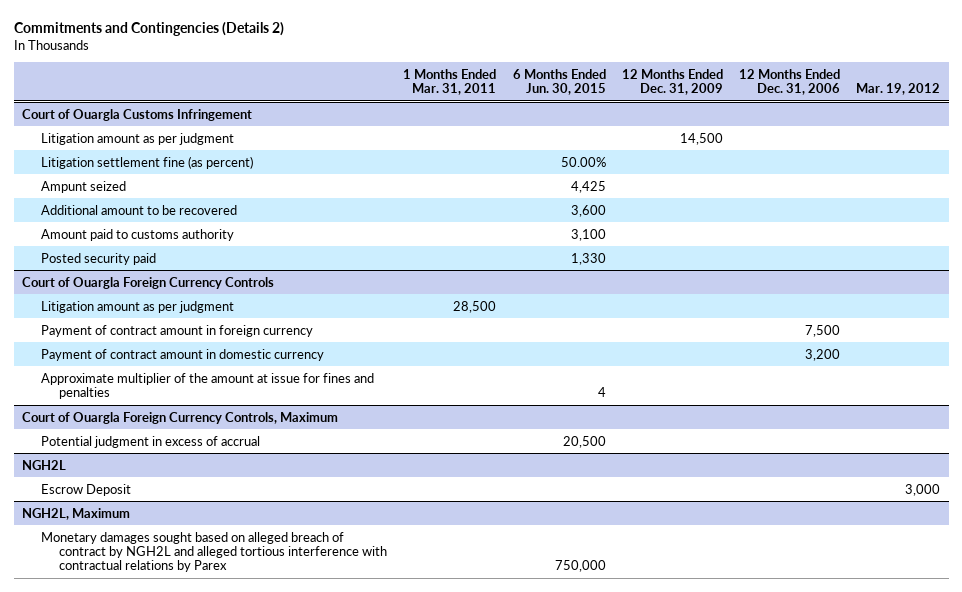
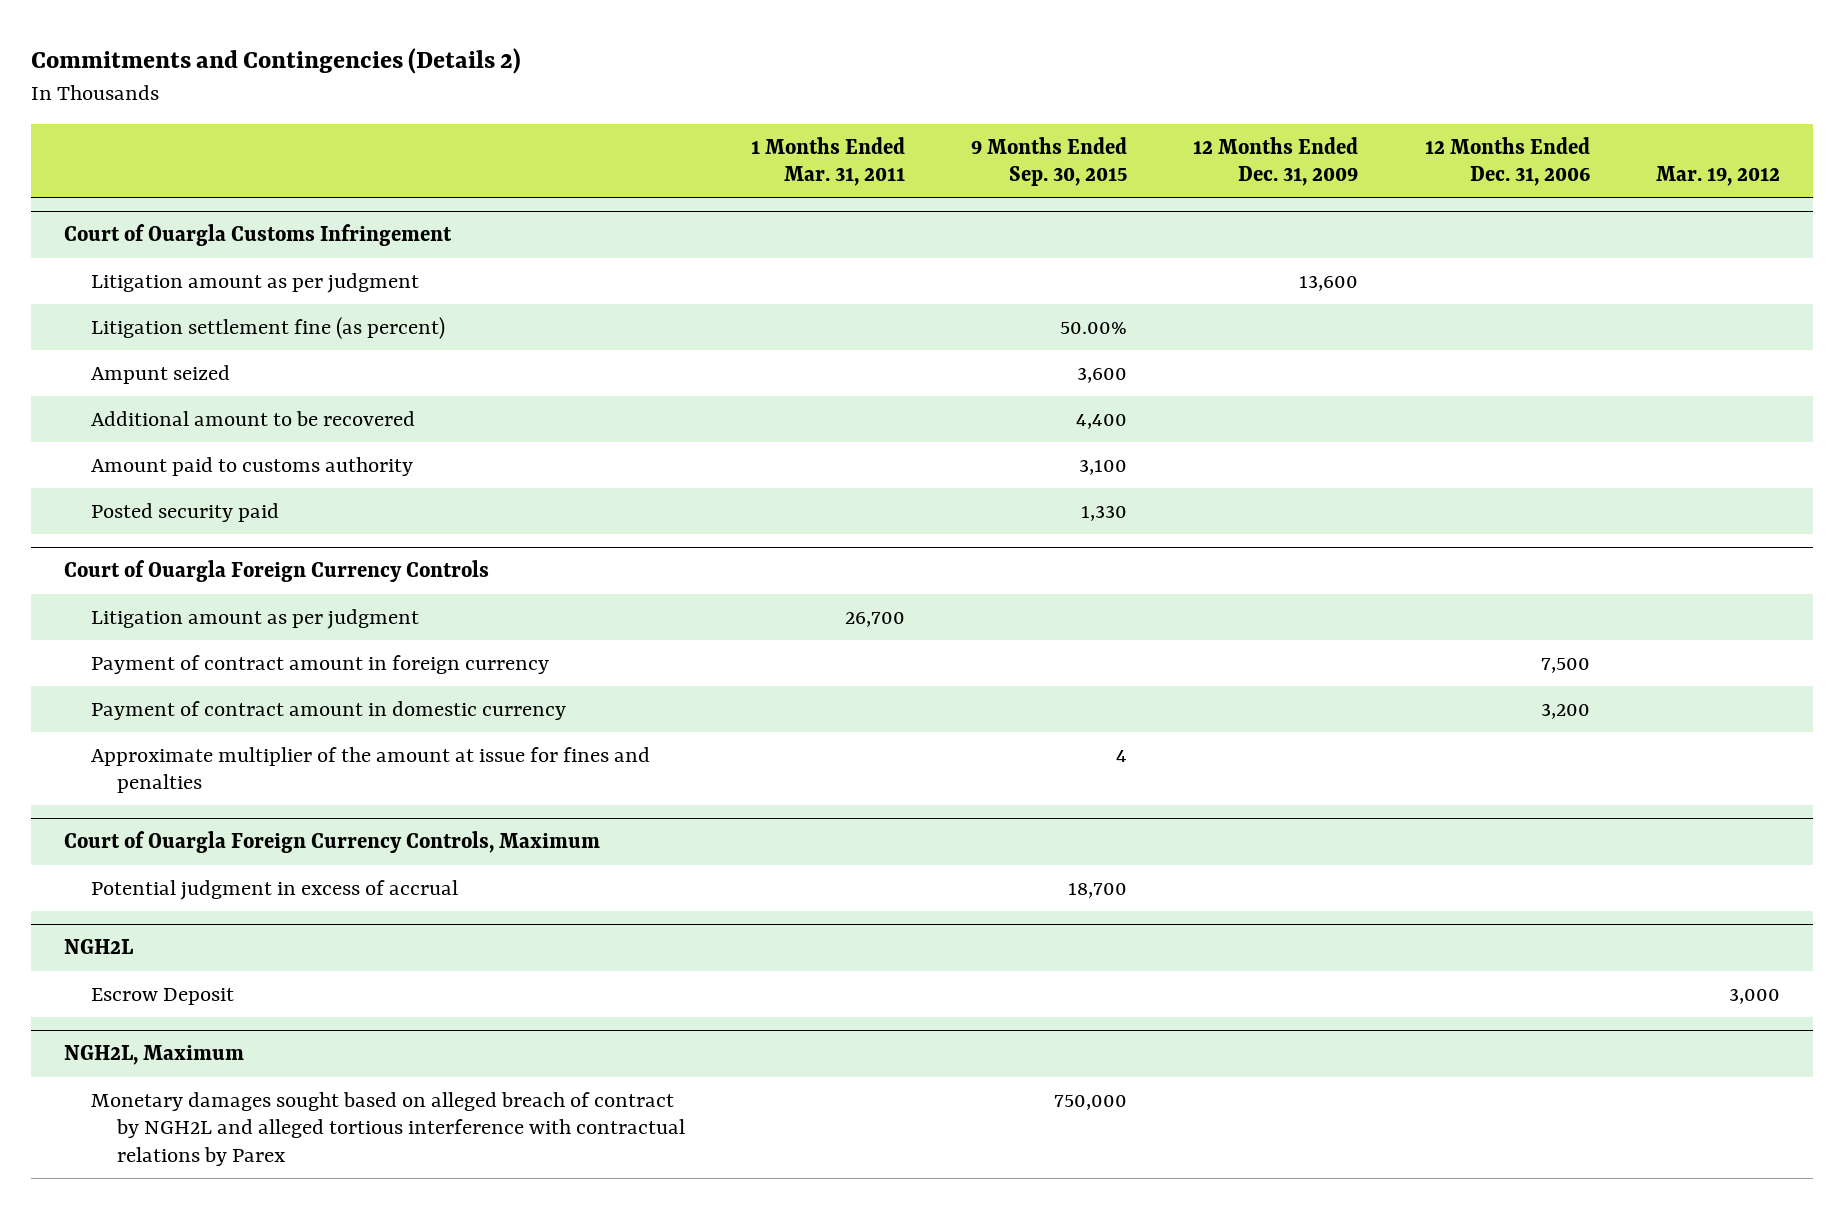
- | 1 Months Ended Mar. 31, 2011 | 6 Months Ended Jun. 30, 2015 | 12 Months Ended Dec. 31, 2009 | 12 Months Ended Dec. 31, 2006 | Mar. 19, 2012
+ | 1 Months Ended Mar. 31, 2011 | 9 Months Ended Sep. 30, 2015 | 12 Months Ended Dec. 31, 2009 | 12 Months Ended Dec. 31, 2006 | Mar. 19, 2012
@ Court of Ouargla Customs Infringement
- Litigation amount as per judgment | | | 14,500 | |
+ Litigation amount as per judgment | | | 13,600 | |
@ Court of Ouargla Foreign Currency Controls
- Litigation amount as per judgment | 28,500 | | | |
+ Litigation amount as per judgment | 26,700 | | | |

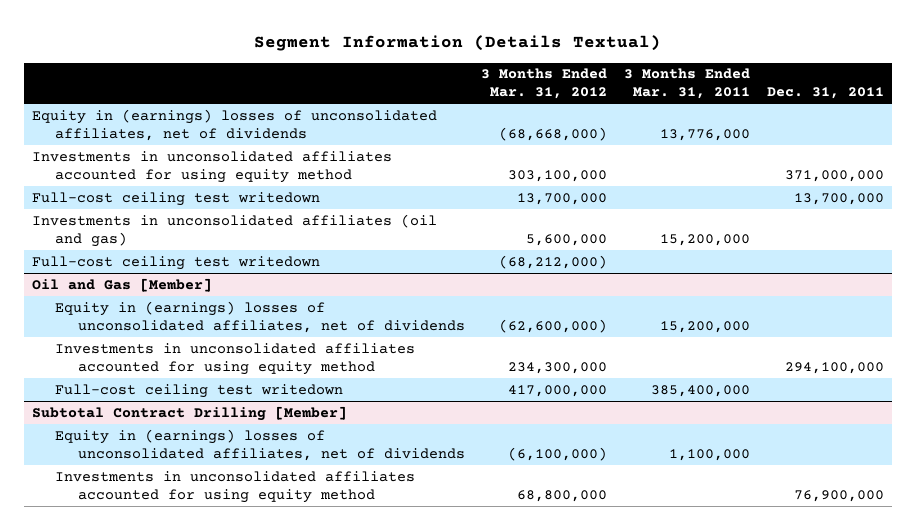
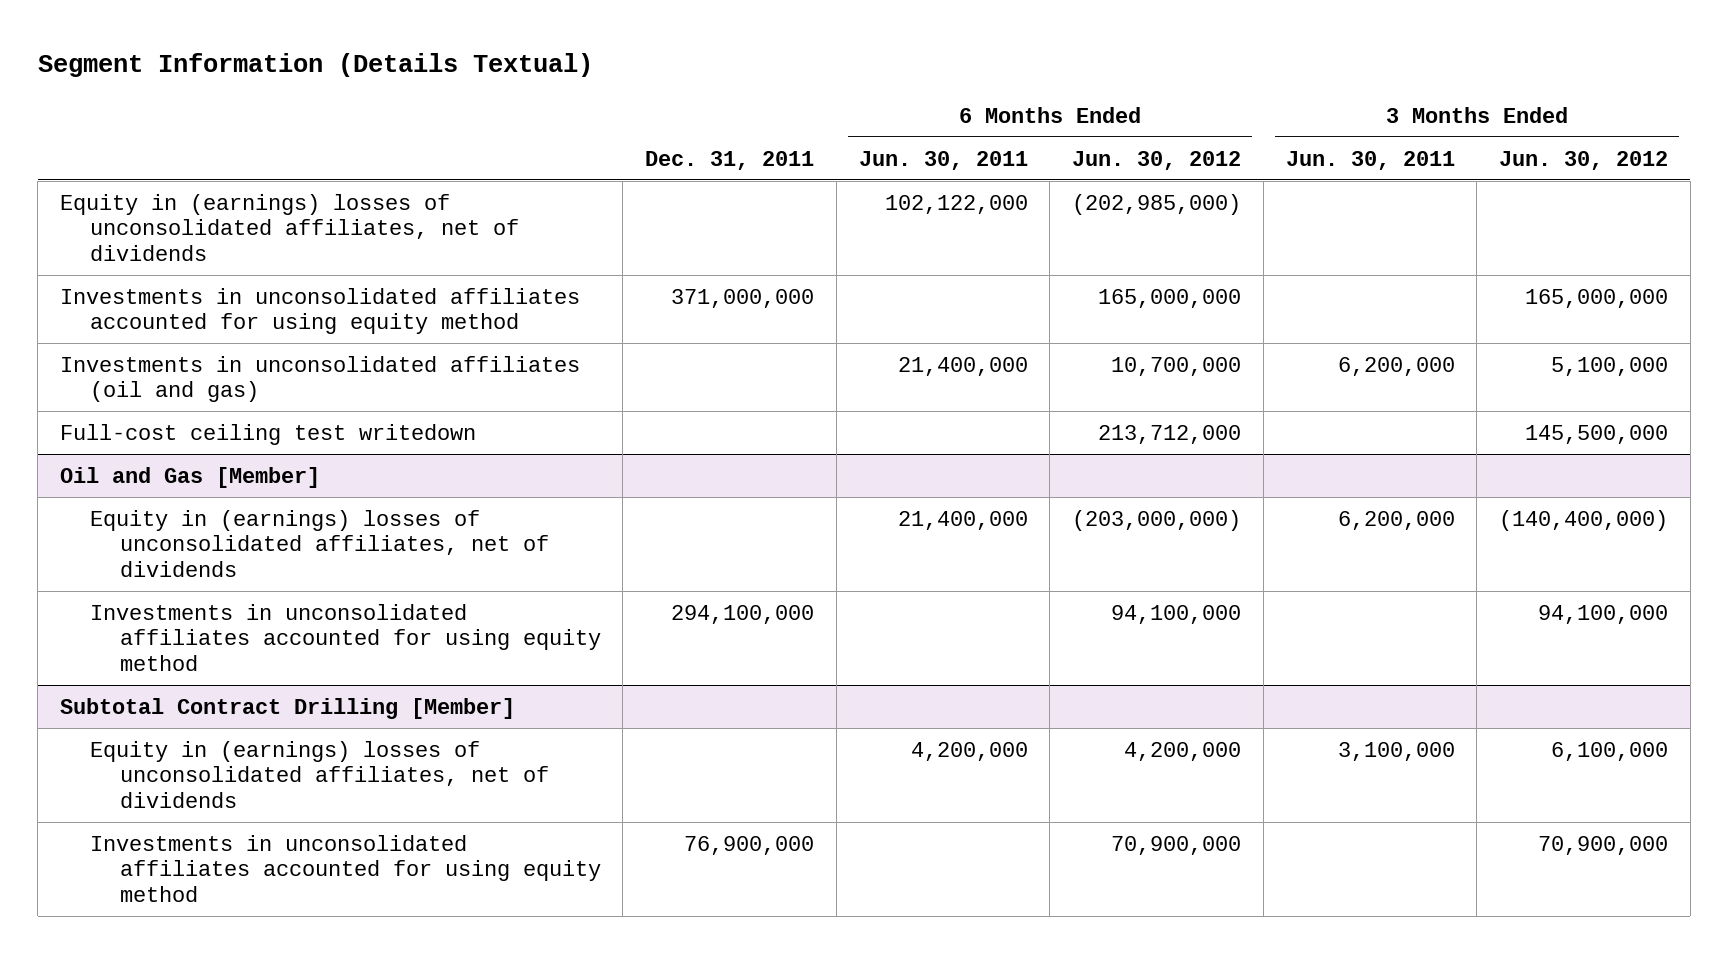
- | 3 Months Ended Mar. 31, 2012 | 3 Months Ended Mar. 31, 2011 | Dec. 31, 2011
+ | Dec. 31, 2011 | 6 Months Ended Jun. 30, 2011 | 6 Months Ended Jun. 30, 2012 | 3 Months Ended Jun. 30, 2011 | 3 Months Ended Jun. 30, 2012
- Full-cost ceiling test writedown | 13,700,000 | | 13,700,000
@ Oil and Gas [Member]
- Full-cost ceiling test writedown | 417,000,000 | 385,400,000 |

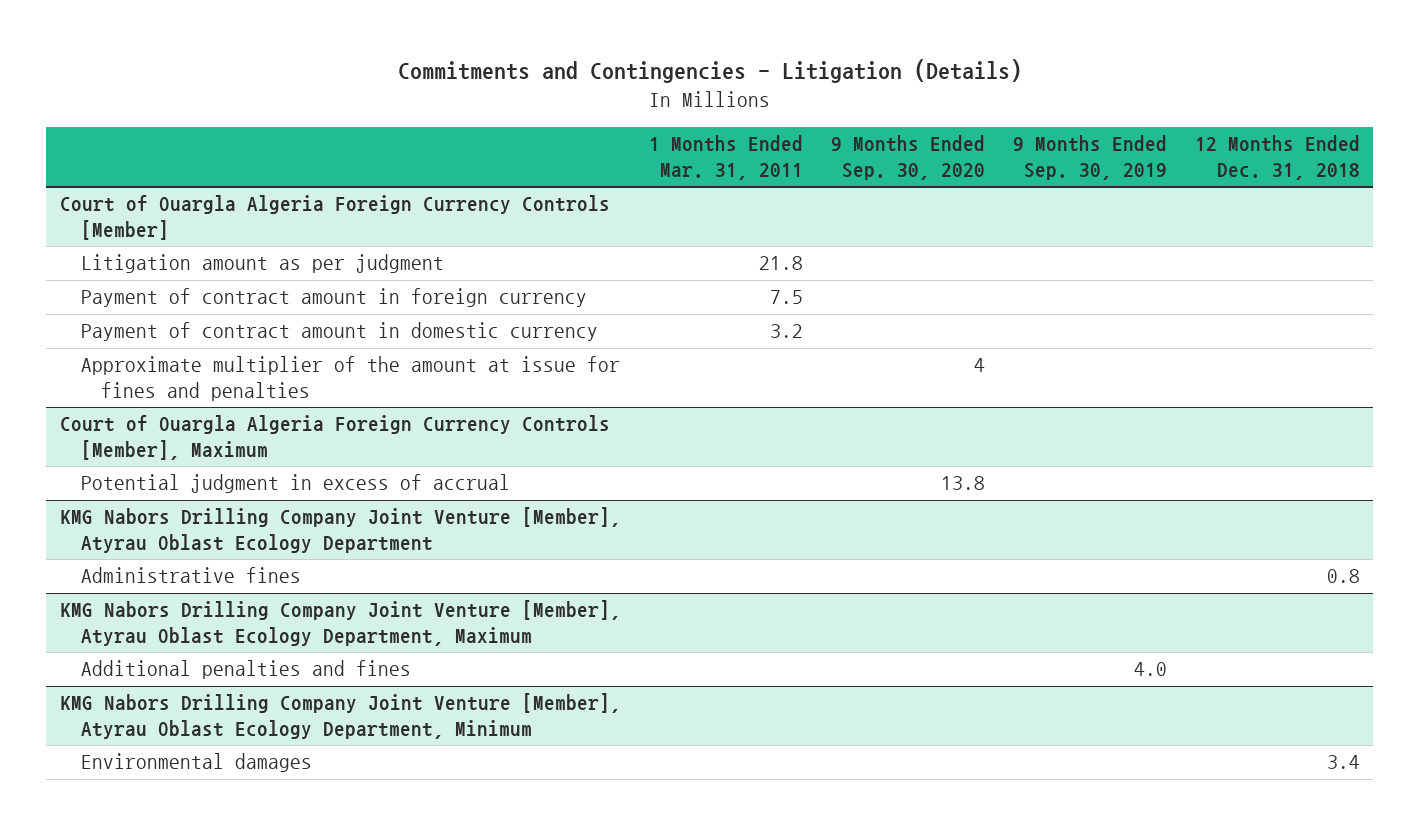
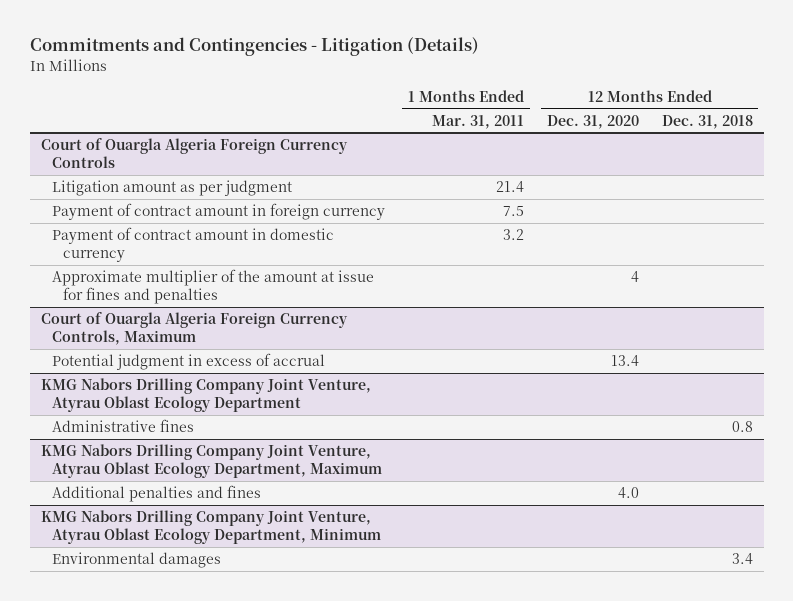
- | 1 Months Ended Mar. 31, 2011 | 9 Months Ended Sep. 30, 2020 | 9 Months Ended Sep. 30, 2019 | 12 Months Ended Dec. 31, 2018
+ | 1 Months Ended Mar. 31, 2011 | 12 Months Ended Dec. 31, 2020 | 12 Months Ended Dec. 31, 2018
- Court of Ouargla Algeria Foreign Currency Controls [Member]
- Litigation amount as per judgment | 21.8 | | |
+ Court of Ouargla Algeria Foreign Currency Controls
+ Litigation amount as per judgment | 21.4 | |
- Court of Ouargla Algeria Foreign Currency Controls [Member], Maximum
+ Court of Ouargla Algeria Foreign Currency Controls, Maximum
- KMG Nabors Drilling Company Joint Venture [Member], Atyrau Oblast Ecology Department
+ KMG Nabors Drilling Company Joint Venture, Atyrau Oblast Ecology Department
- KMG Nabors Drilling Company Joint Venture [Member], Atyrau Oblast Ecology Department, Maximum
+ KMG Nabors Drilling Company Joint Venture, Atyrau Oblast Ecology Department, Maximum
- KMG Nabors Drilling Company Joint Venture [Member], Atyrau Oblast Ecology Department, Minimum
+ KMG Nabors Drilling Company Joint Venture, Atyrau Oblast Ecology Department, Minimum

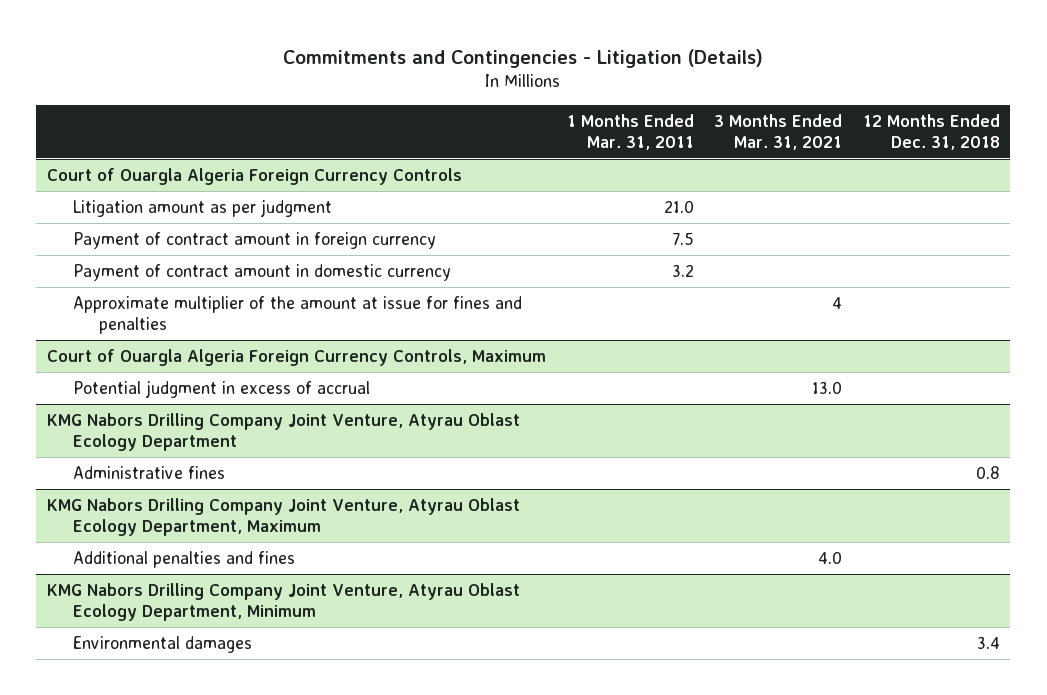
- | 1 Months Ended Mar. 31, 2011 | 12 Months Ended Dec. 31, 2020 | 12 Months Ended Dec. 31, 2018
+ | 1 Months Ended Mar. 31, 2011 | 3 Months Ended Mar. 31, 2021 | 12 Months Ended Dec. 31, 2018
@ Court of Ouargla Algeria Foreign Currency Controls
- Litigation amount as per judgment | 21.4 | |
+ Litigation amount as per judgment | 21.0 | |

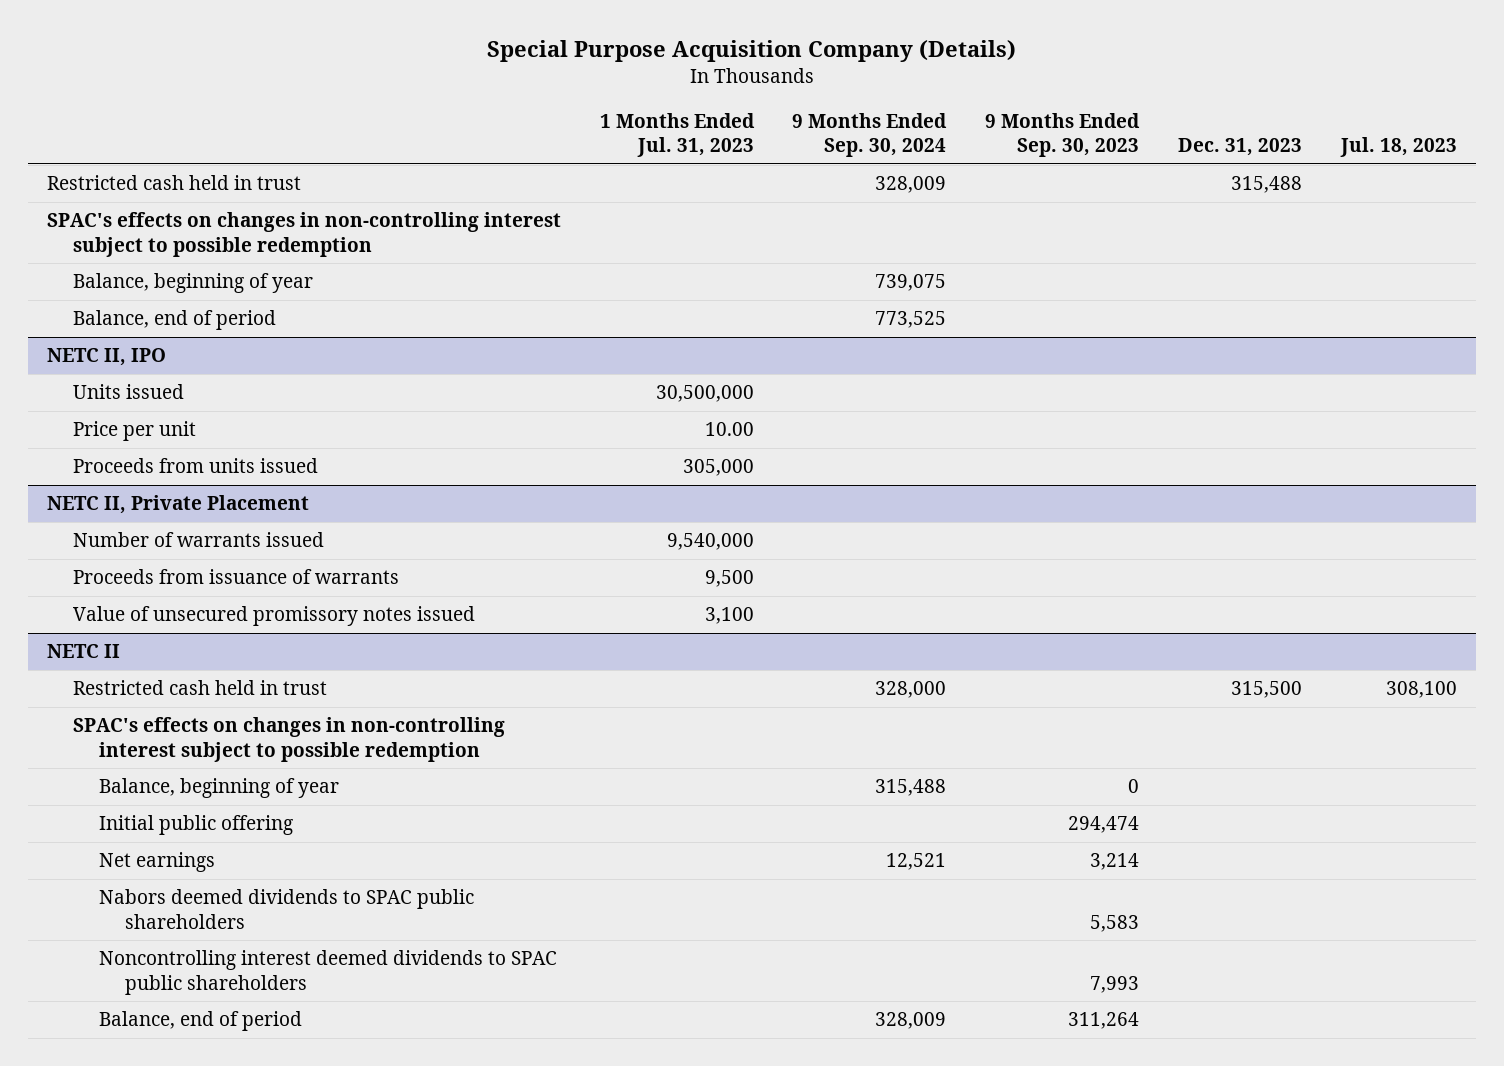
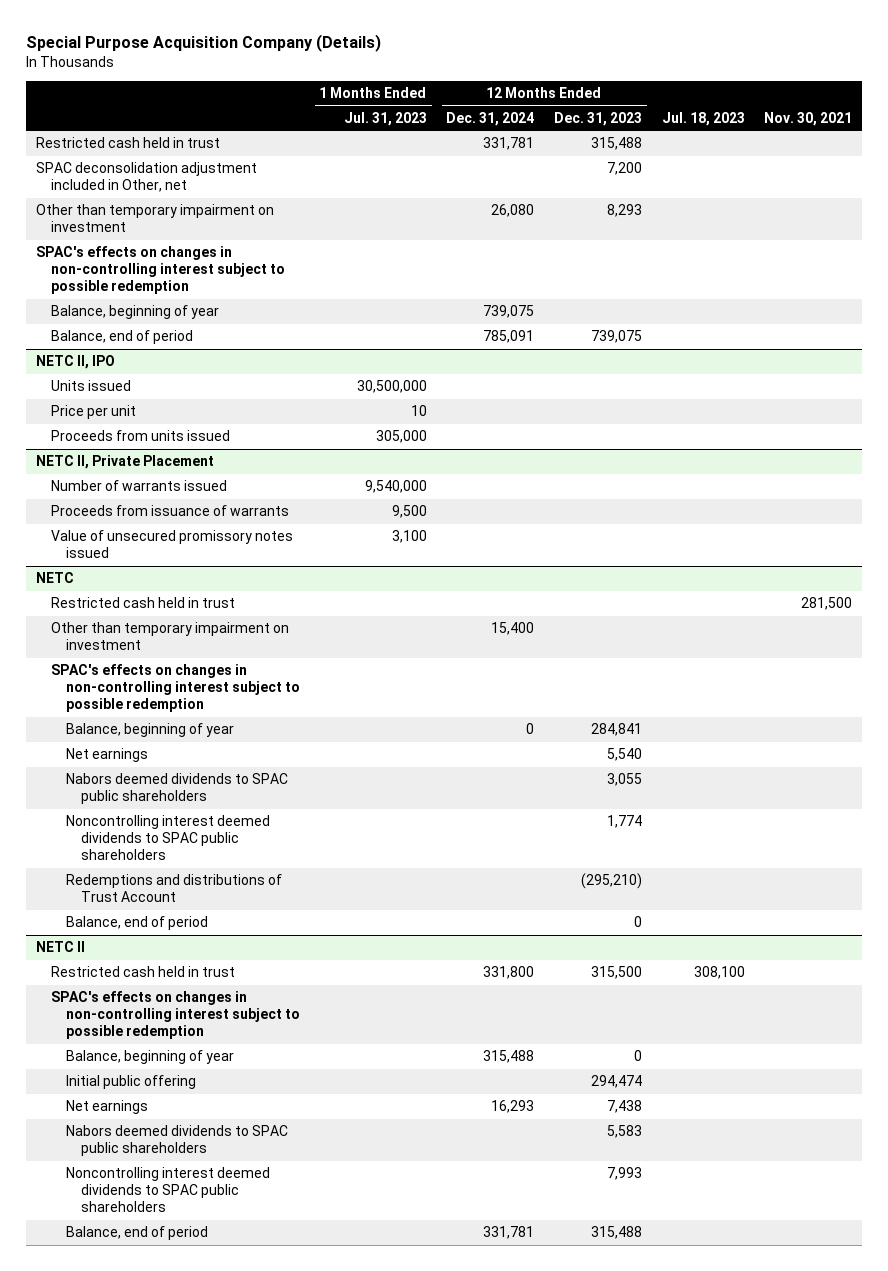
- | 1 Months Ended Jul. 31, 2023 | 9 Months Ended Sep. 30, 2024 | 9 Months Ended Sep. 30, 2023 | Dec. 31, 2023 | Jul. 18, 2023
+ | 1 Months Ended Jul. 31, 2023 | 12 Months Ended Dec. 31, 2024 | 12 Months Ended Dec. 31, 2023 | Jul. 18, 2023 | Nov. 30, 2021
+ SPAC deconsolidation adjustment included in Other, net | | | 7,200 | |
+ Other than temporary impairment on investment | | 26,080 | 8,293 | |
@ NETC II, IPO
- Price per unit | 10.00 | | | |
+ Price per unit | 10 | | | |
+ NETC
+ Restricted cash held in trust | | | | | 281,500
+ Other than temporary impairment on investment | | 15,400 | | |
+ SPAC's effects on changes in non-controlling interest subject to possible redemption
+ Balance, beginning of year | | 0 | 284,841 | |
+ Net earnings | | | 5,540 | |
+ Nabors deemed dividends to SPAC public shareholders | | | 3,055 | |
+ Noncontrolling interest deemed dividends to SPAC public shareholders | | | 1,774 | |
+ Redemptions and distributions of Trust Account | | | (295,210) | |
+ Balance, end of period | | | 0 | |

